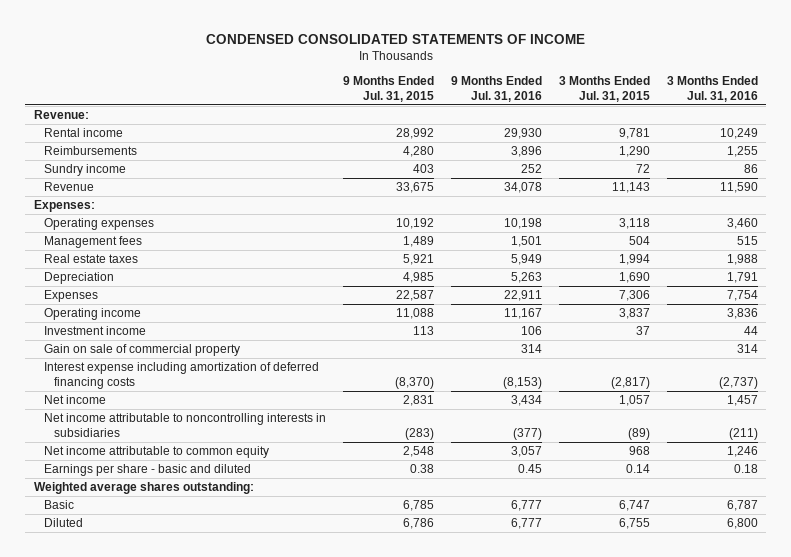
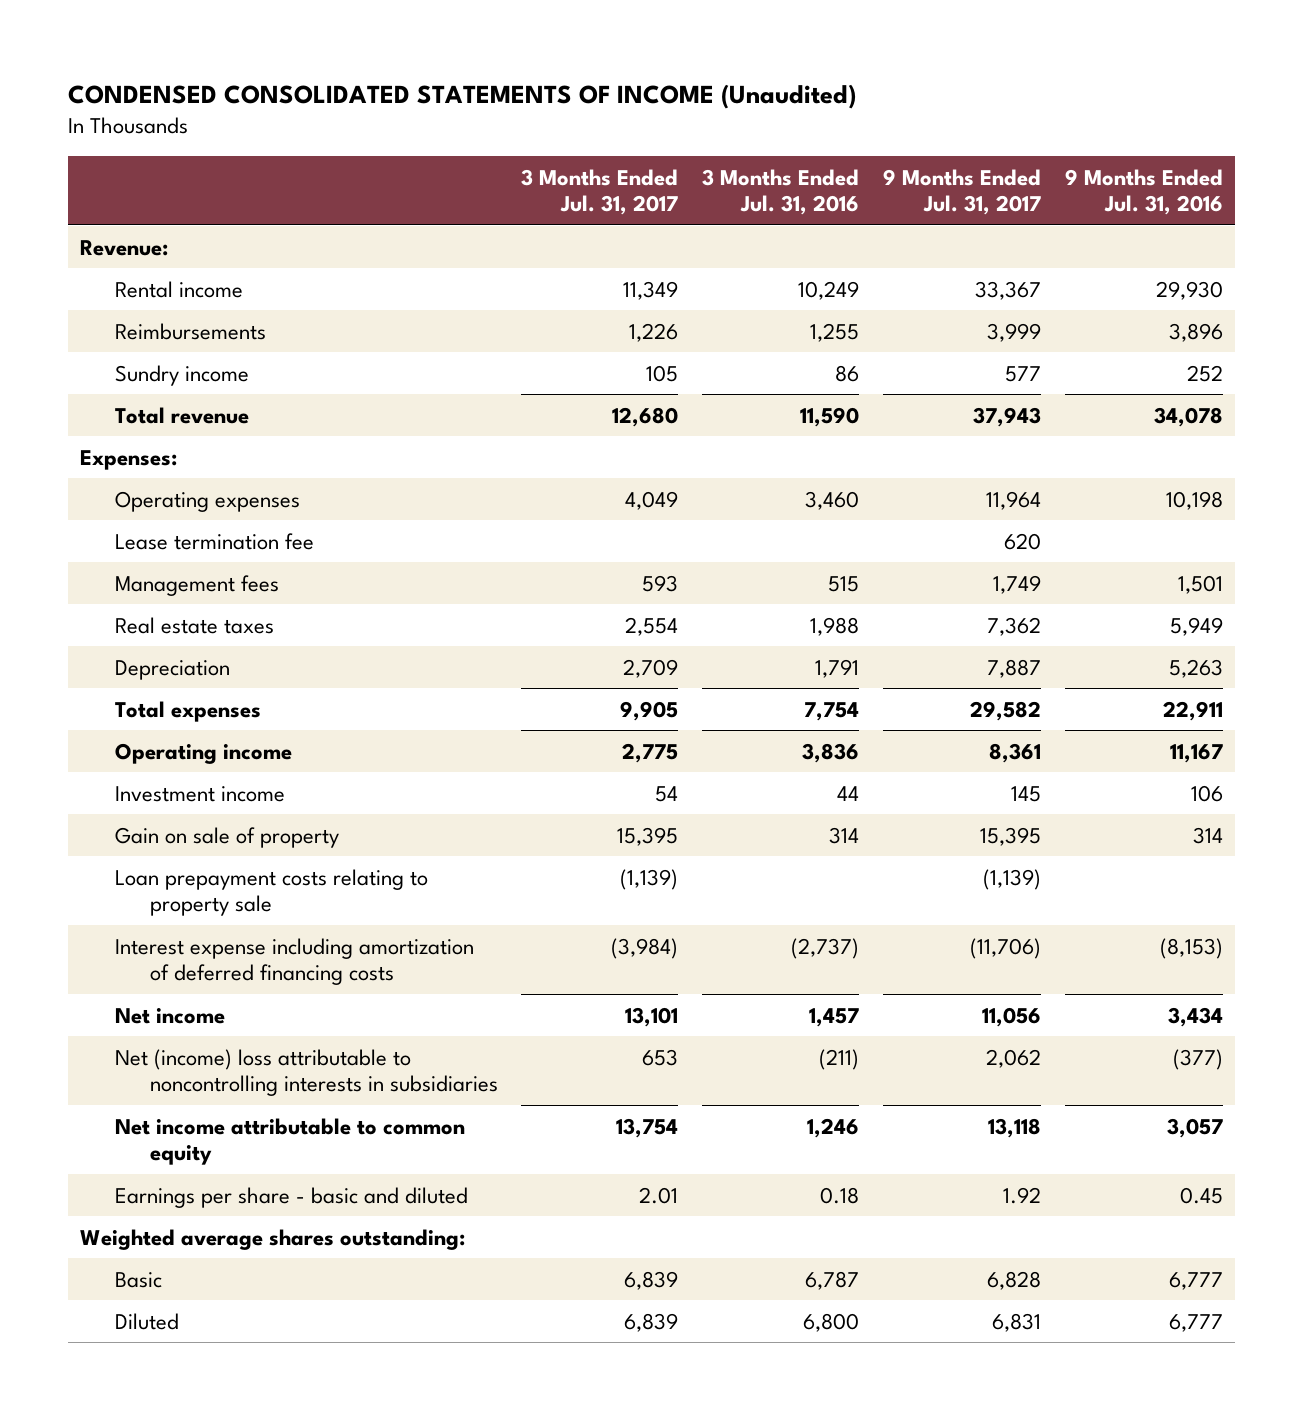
- CONDENSED CONSOLIDATED STATEMENTS OF INCOME
+ CONDENSED CONSOLIDATED STATEMENTS OF INCOME (Unaudited)
- | 9 Months Ended Jul. 31, 2015 | 9 Months Ended Jul. 31, 2016 | 3 Months Ended Jul. 31, 2015 | 3 Months Ended Jul. 31, 2016
+ | 3 Months Ended Jul. 31, 2017 | 3 Months Ended Jul. 31, 2016 | 9 Months Ended Jul. 31, 2017 | 9 Months Ended Jul. 31, 2016
- Revenue | 33,675 | 34,078 | 11,143 | 11,590
+ Total revenue | 12,680 | 11,590 | 37,943 | 34,078
+ Lease termination fee | | | 620 |
- Expenses | 22,587 | 22,911 | 7,306 | 7,754
+ Total expenses | 9,905 | 7,754 | 29,582 | 22,911
- Gain on sale of commercial property | | 314 | | 314
+ Gain on sale of property | 15,395 | 314 | 15,395 | 314
+ Loan prepayment costs relating to property sale | (1,139) | | (1,139) |
- Net income attributable to noncontrolling interests in subsidiaries | (283) | (377) | (89) | (211)
+ Net (income) loss attributable to noncontrolling interests in subsidiaries | 653 | (211) | 2,062 | (377)

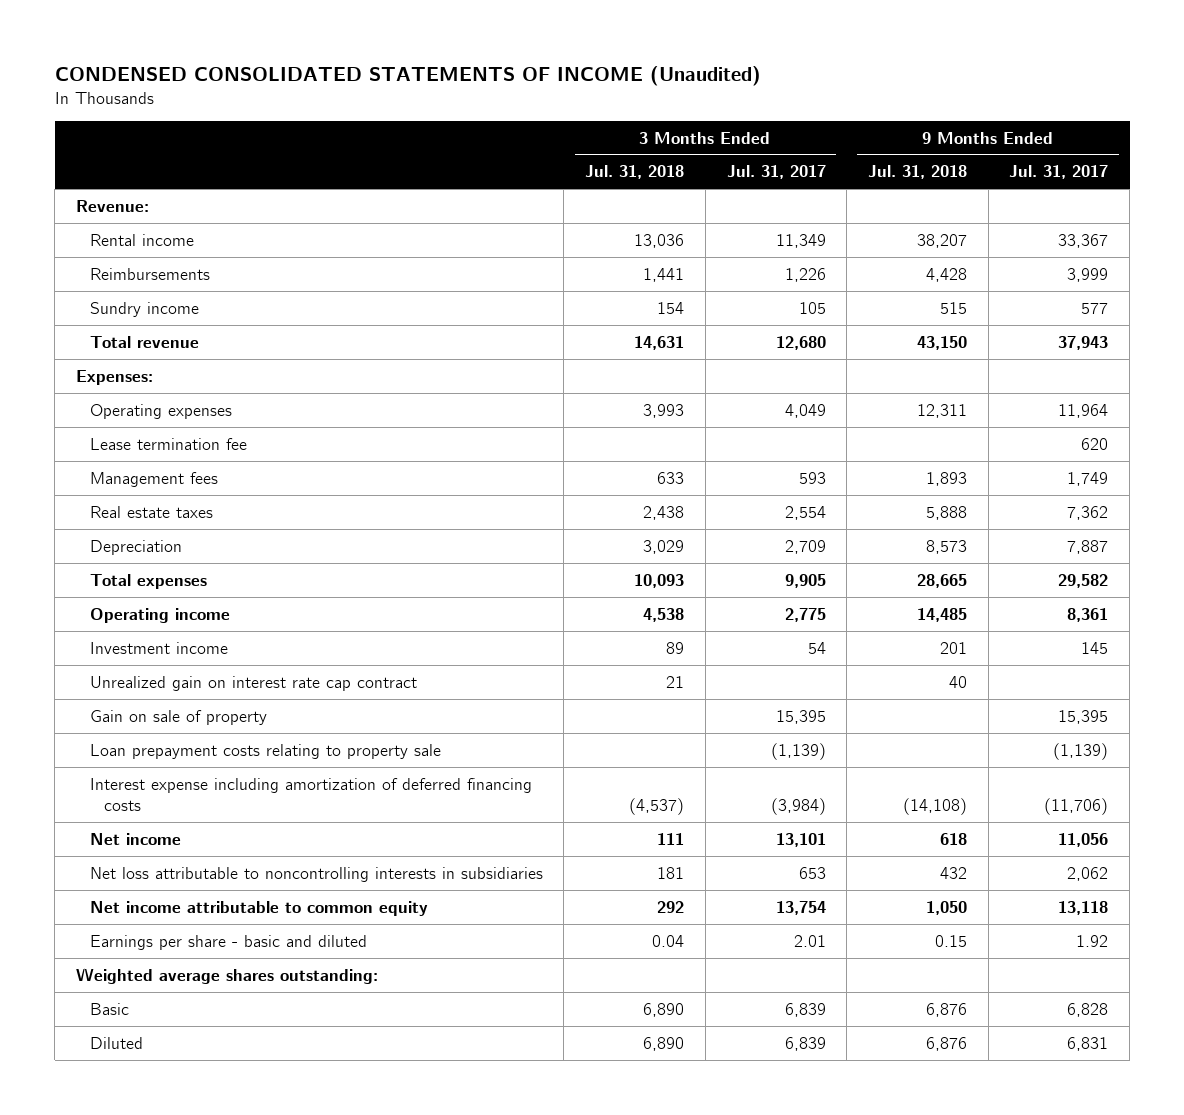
- | 3 Months Ended Jul. 31, 2017 | 3 Months Ended Jul. 31, 2016 | 9 Months Ended Jul. 31, 2017 | 9 Months Ended Jul. 31, 2016
+ | 3 Months Ended Jul. 31, 2018 | 3 Months Ended Jul. 31, 2017 | 9 Months Ended Jul. 31, 2018 | 9 Months Ended Jul. 31, 2017
+ Unrealized gain on interest rate cap contract | 21 | | 40 |
- Net (income) loss attributable to noncontrolling interests in subsidiaries | 653 | (211) | 2,062 | (377)
+ Net loss attributable to noncontrolling interests in subsidiaries | 181 | 653 | 432 | 2,062

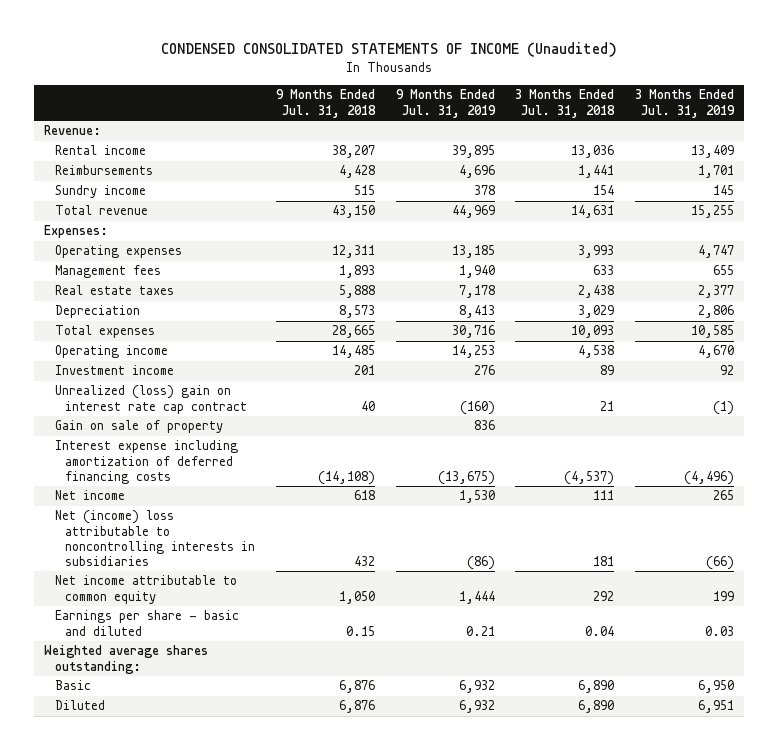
- | 3 Months Ended Jul. 31, 2018 | 3 Months Ended Jul. 31, 2017 | 9 Months Ended Jul. 31, 2018 | 9 Months Ended Jul. 31, 2017
+ | 9 Months Ended Jul. 31, 2018 | 9 Months Ended Jul. 31, 2019 | 3 Months Ended Jul. 31, 2018 | 3 Months Ended Jul. 31, 2019
- Lease termination fee | | | | 620
- Unrealized gain on interest rate cap contract | 21 | | 40 |
+ Unrealized (loss) gain on interest rate cap contract | 40 | (160) | 21 | (1)
- Loan prepayment costs relating to property sale | | (1,139) | | (1,139)
- Net loss attributable to noncontrolling interests in subsidiaries | 181 | 653 | 432 | 2,062
+ Net (income) loss attributable to noncontrolling interests in subsidiaries | 432 | (86) | 181 | (66)

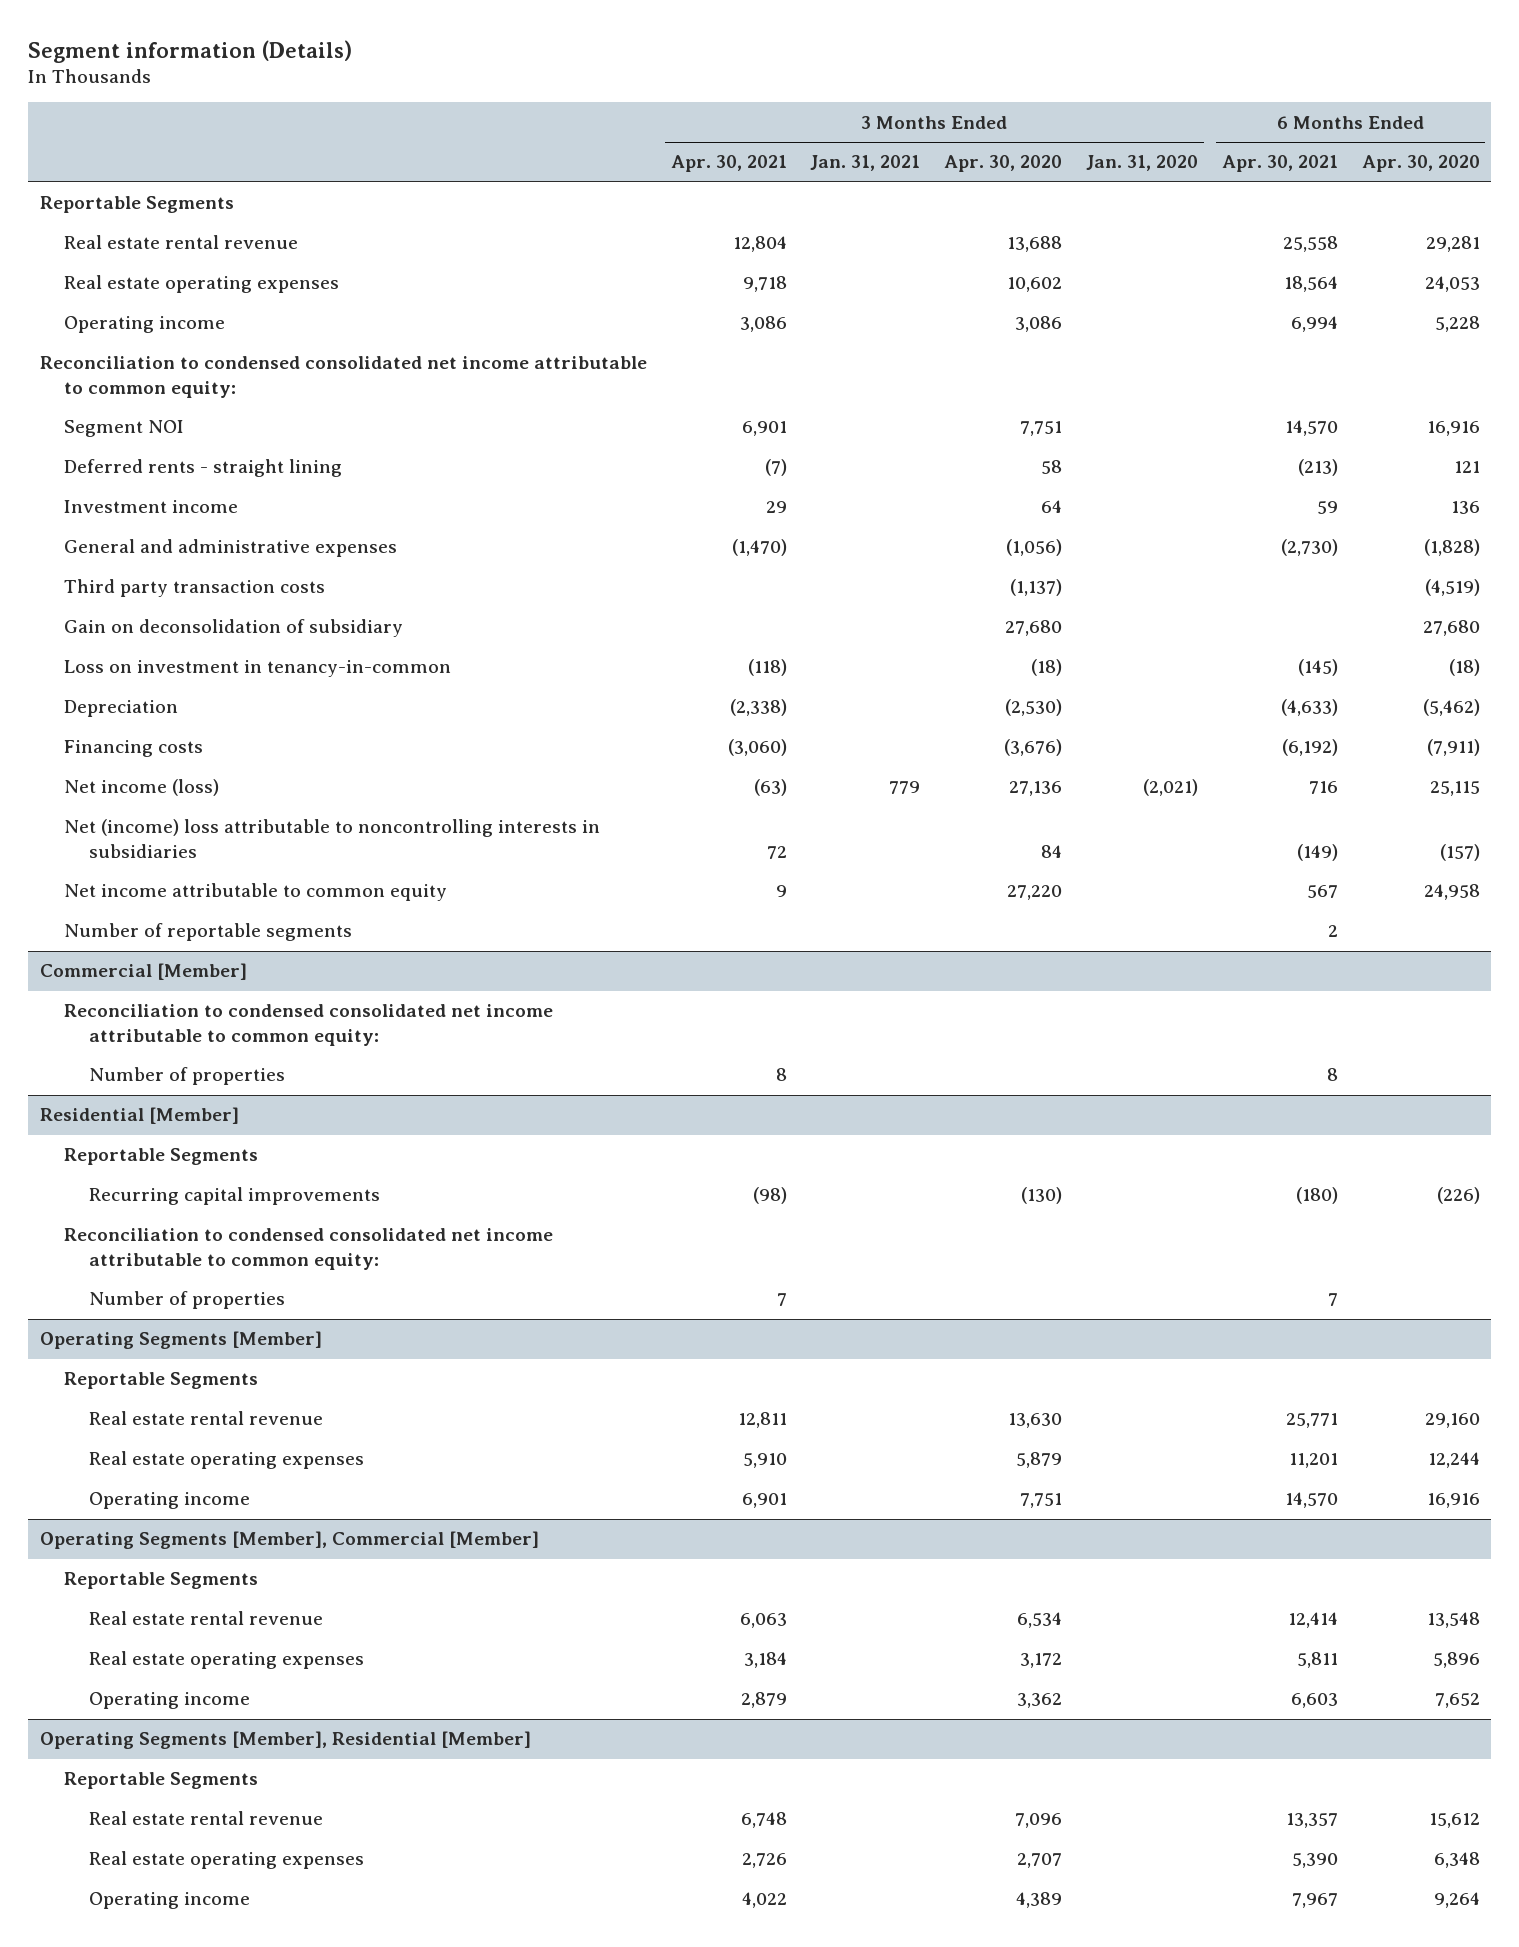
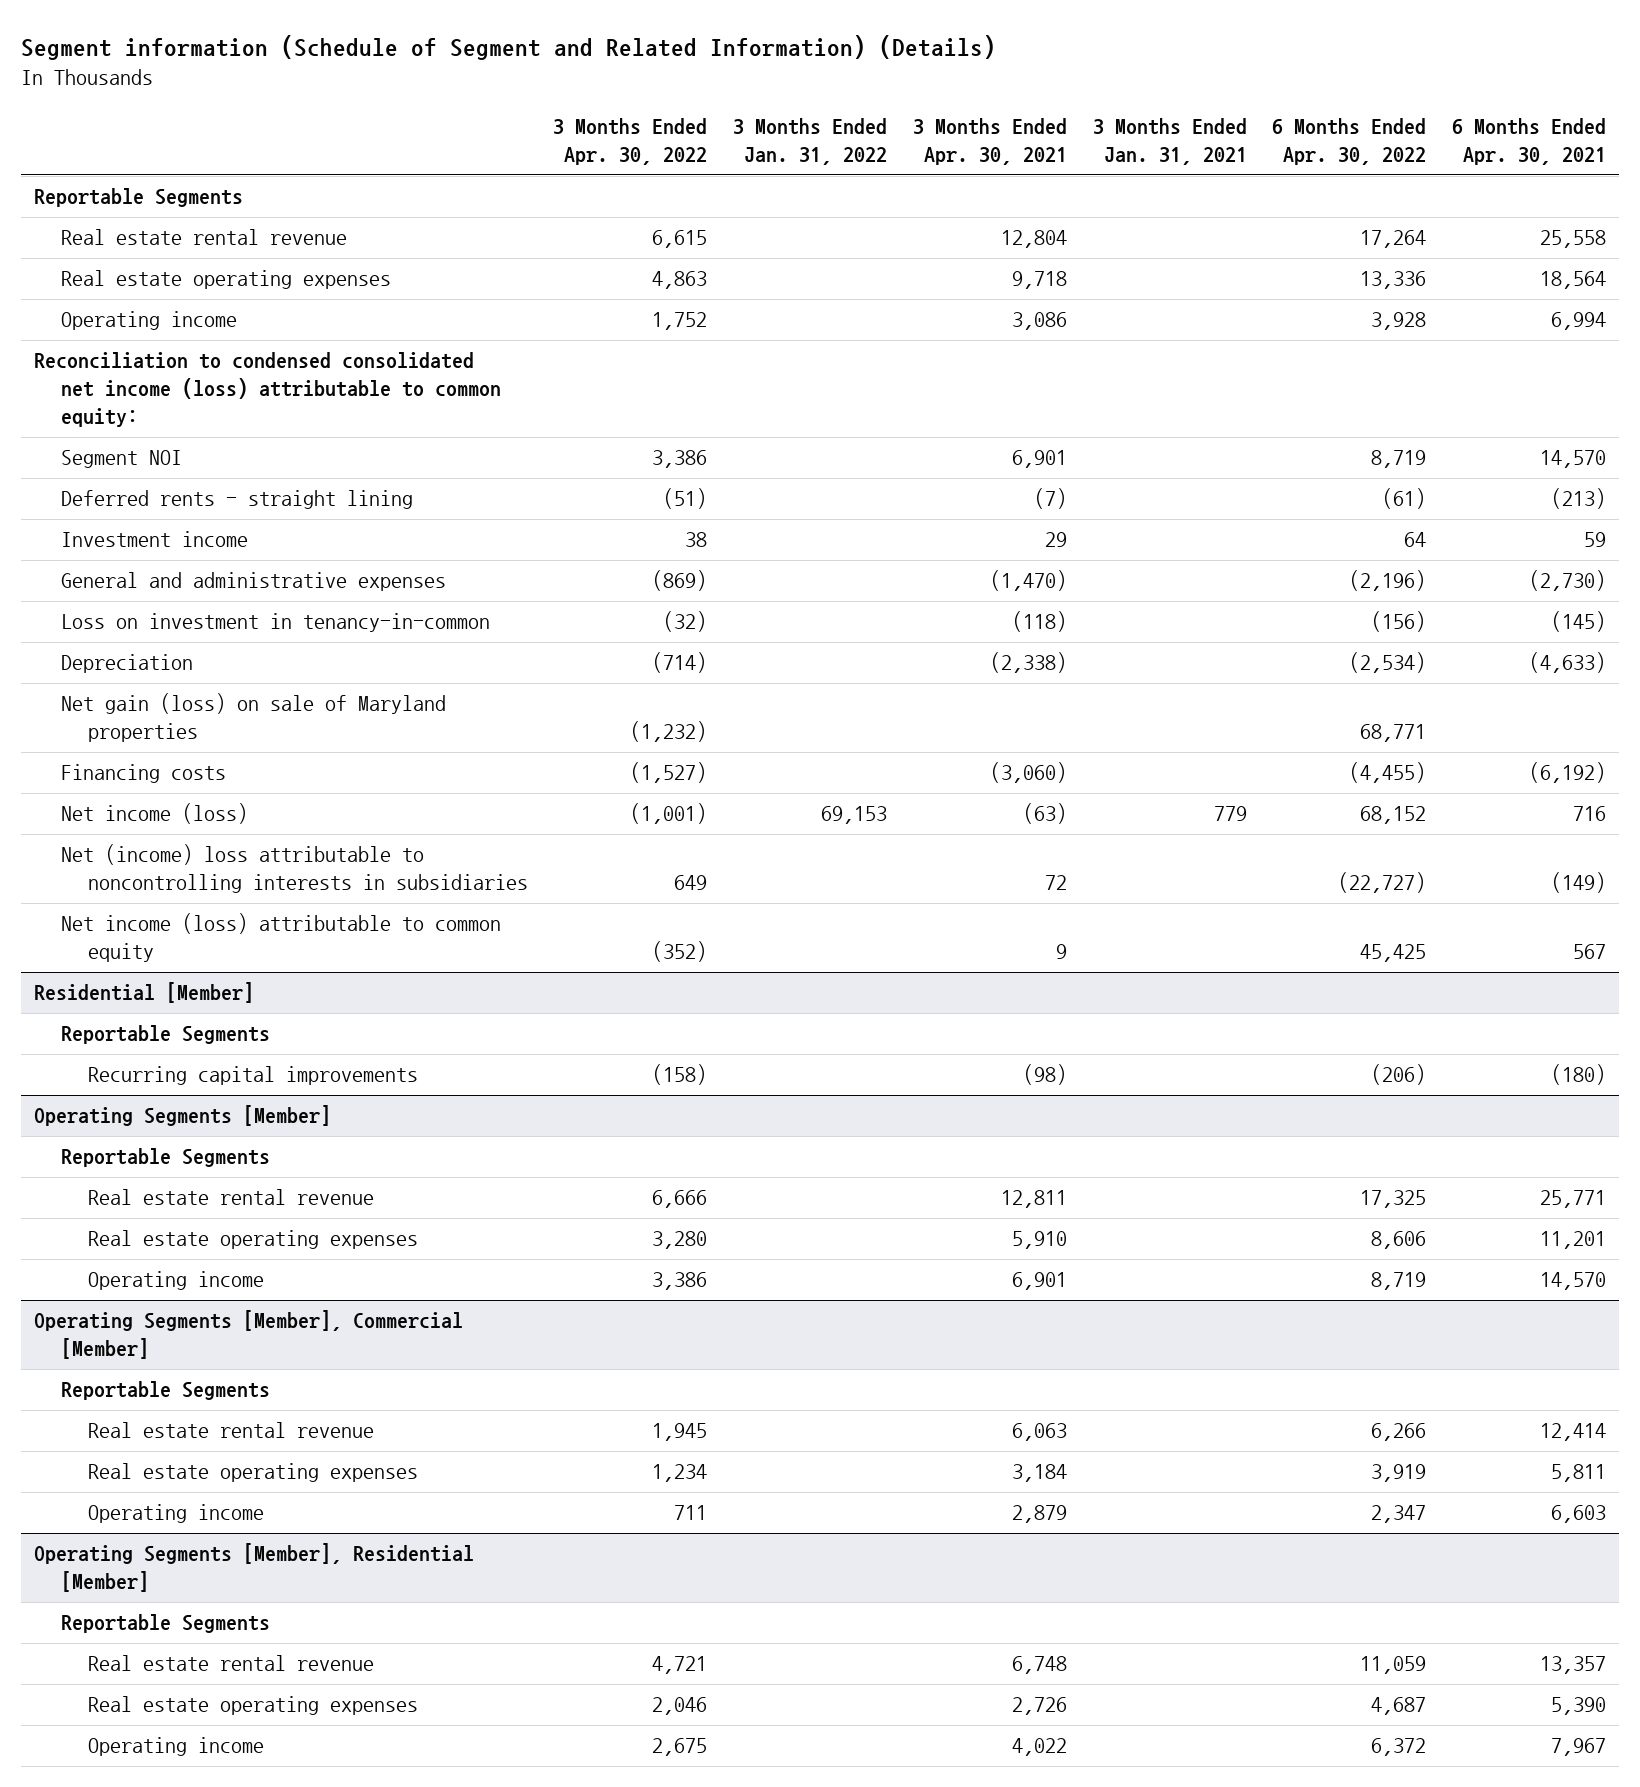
- Segment information (Details)
+ Segment information (Schedule of Segment and Related Information) (Details)
- | 3 Months Ended Apr. 30, 2021 | 3 Months Ended Jan. 31, 2021 | 3 Months Ended Apr. 30, 2020 | 3 Months Ended Jan. 31, 2020 | 6 Months Ended Apr. 30, 2021 | 6 Months Ended Apr. 30, 2020
+ | 3 Months Ended Apr. 30, 2022 | 3 Months Ended Jan. 31, 2022 | 3 Months Ended Apr. 30, 2021 | 3 Months Ended Jan. 31, 2021 | 6 Months Ended Apr. 30, 2022 | 6 Months Ended Apr. 30, 2021
- Reconciliation to condensed consolidated net income attributable to common equity:
+ Reconciliation to condensed consolidated net income (loss) attributable to common equity:
- Third party transaction costs | | | (1,137) | | | (4,519)
- Gain on deconsolidation of subsidiary | | | 27,680 | | | 27,680
+ Net gain (loss) on sale of Maryland properties | (1,232) | | | | 68,771 |
- Net income attributable to common equity | 9 | | 27,220 | | 567 | 24,958
- Number of reportable segments | | | | | 2 |
- Commercial [Member]
- Reconciliation to condensed consolidated net income attributable to common equity:
- Number of properties | 8 | | | | 8 |
+ Net income (loss) attributable to common equity | (352) | | 9 | | 45,425 | 567
@ Residential [Member]
- Reconciliation to condensed consolidated net income attributable to common equity:
- Number of properties | 7 | | | | 7 |

